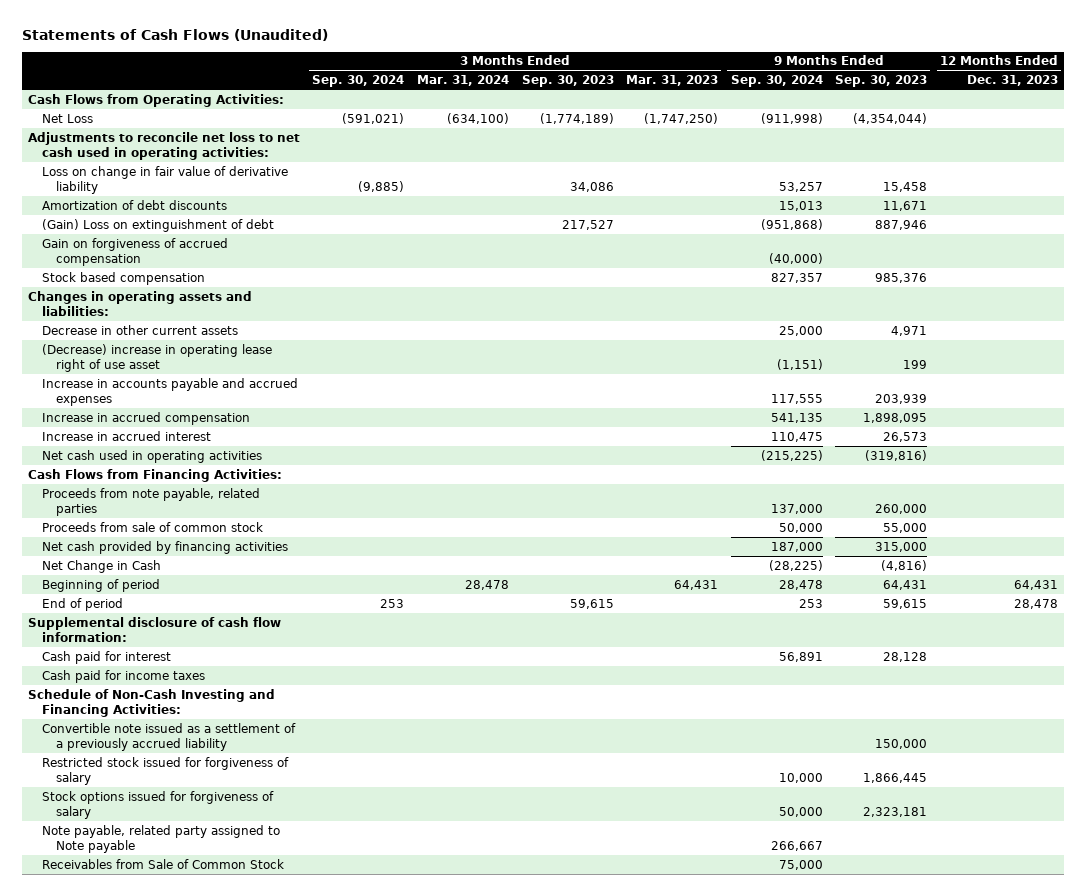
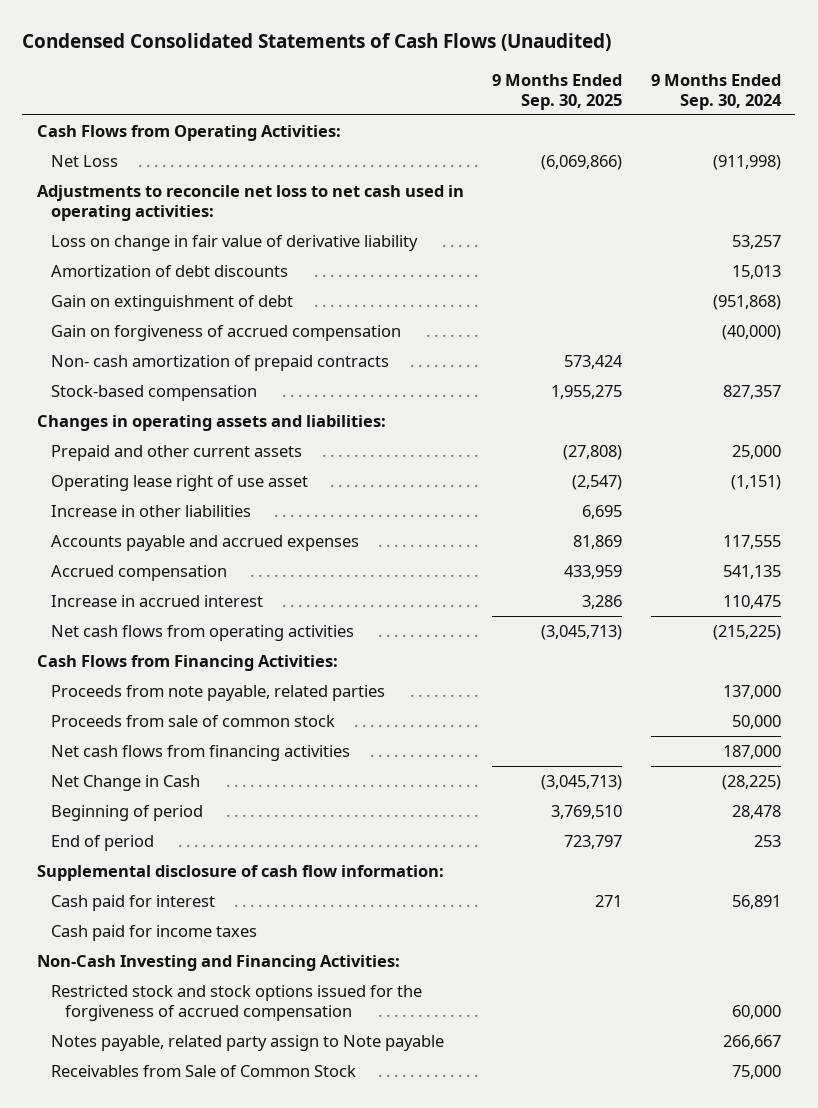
- Statements of Cash Flows (Unaudited)
+ Condensed Consolidated Statements of Cash Flows (Unaudited)
- | 3 Months Ended Sep. 30, 2024 | 3 Months Ended Mar. 31, 2024 | 3 Months Ended Sep. 30, 2023 | 3 Months Ended Mar. 31, 2023 | 9 Months Ended Sep. 30, 2024 | 9 Months Ended Sep. 30, 2023 | 12 Months Ended Dec. 31, 2023
+ | 9 Months Ended Sep. 30, 2025 | 9 Months Ended Sep. 30, 2024
- (Gain) Loss on extinguishment of debt | | | 217,527 | | (951,868) | 887,946 |
+ Gain on extinguishment of debt | | (951,868)
- Stock based compensation | | | | | 827,357 | 985,376 |
+ Non- cash amortization of prepaid contracts | 573,424 |
+ Stock-based compensation | 1,955,275 | 827,357
- Decrease in other current assets | | | | | 25,000 | 4,971 |
- (Decrease) increase in operating lease right of use asset | | | | | (1,151) | 199 |
- Increase in accounts payable and accrued expenses | | | | | 117,555 | 203,939 |
- Increase in accrued compensation | | | | | 541,135 | 1,898,095 |
+ Prepaid and other current assets | (27,808) | 25,000
+ Operating lease right of use asset | (2,547) | (1,151)
+ Increase in other liabilities | 6,695 |
+ Accounts payable and accrued expenses | 81,869 | 117,555
+ Accrued compensation | 433,959 | 541,135
- Net cash used in operating activities | | | | | (215,225) | (319,816) |
+ Net cash flows from operating activities | (3,045,713) | (215,225)
- Net cash provided by financing activities | | | | | 187,000 | 315,000 |
+ Net cash flows from financing activities | | 187,000
- Schedule of Non-Cash Investing and Financing Activities:
- Convertible note issued as a settlement of a previously accrued liability | | | | | | 150,000 |
- Restricted stock issued for forgiveness of salary | | | | | 10,000 | 1,866,445 |
- Stock options issued for forgiveness of salary | | | | | 50,000 | 2,323,181 |
- Note payable, related party assigned to Note payable | | | | | 266,667 | |
+ Non-Cash Investing and Financing Activities:
+ Restricted stock and stock options issued for the forgiveness of accrued compensation | | 60,000
+ Notes payable, related party assign to Note payable | | 266,667

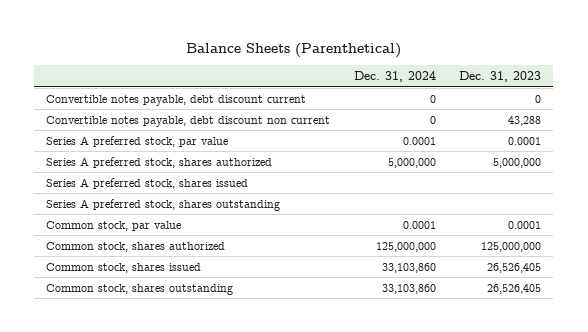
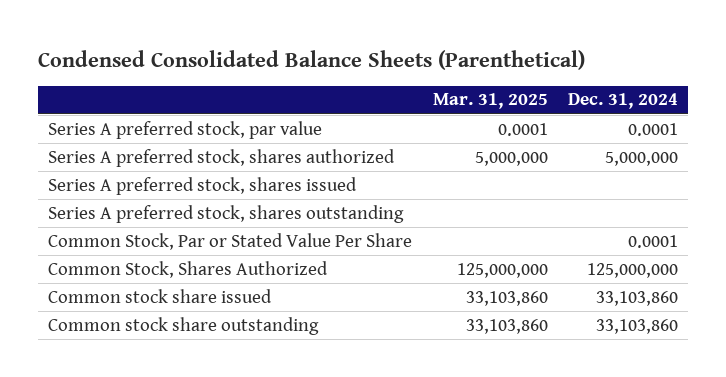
- Balance Sheets (Parenthetical)
+ Condensed Consolidated Balance Sheets (Parenthetical)
- | Dec. 31, 2024 | Dec. 31, 2023
+ | Mar. 31, 2025 | Dec. 31, 2024
- Convertible notes payable, debt discount current | 0 | 0
- Convertible notes payable, debt discount non current | 0 | 43,288
- Common stock, par value | 0.0001 | 0.0001
- Common stock, shares authorized | 125,000,000 | 125,000,000
- Common stock, shares issued | 33,103,860 | 26,526,405
- Common stock, shares outstanding | 33,103,860 | 26,526,405
+ Common Stock, Par or Stated Value Per Share | | 0.0001
+ Common Stock, Shares Authorized | 125,000,000 | 125,000,000
+ Common stock share issued | 33,103,860 | 33,103,860
+ Common stock share outstanding | 33,103,860 | 33,103,860

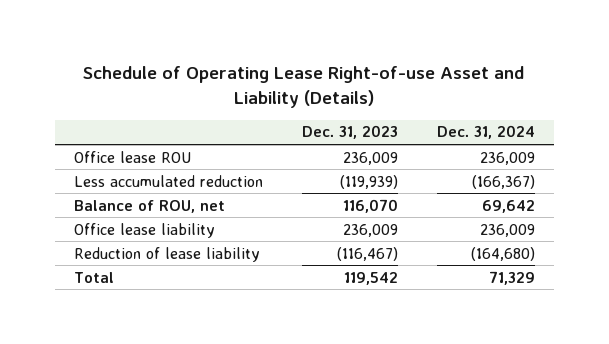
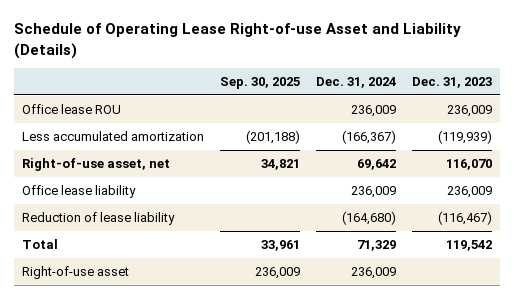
- | Dec. 31, 2023 | Dec. 31, 2024
+ | Sep. 30, 2025 | Dec. 31, 2024 | Dec. 31, 2023
- Less accumulated reduction | (119,939) | (166,367)
- Balance of ROU, net | 116,070 | 69,642
+ Less accumulated amortization | (201,188) | (166,367) | (119,939)
+ Right-of-use asset, net | 34,821 | 69,642 | 116,070
+ Right-of-use asset | 236,009 | 236,009 |

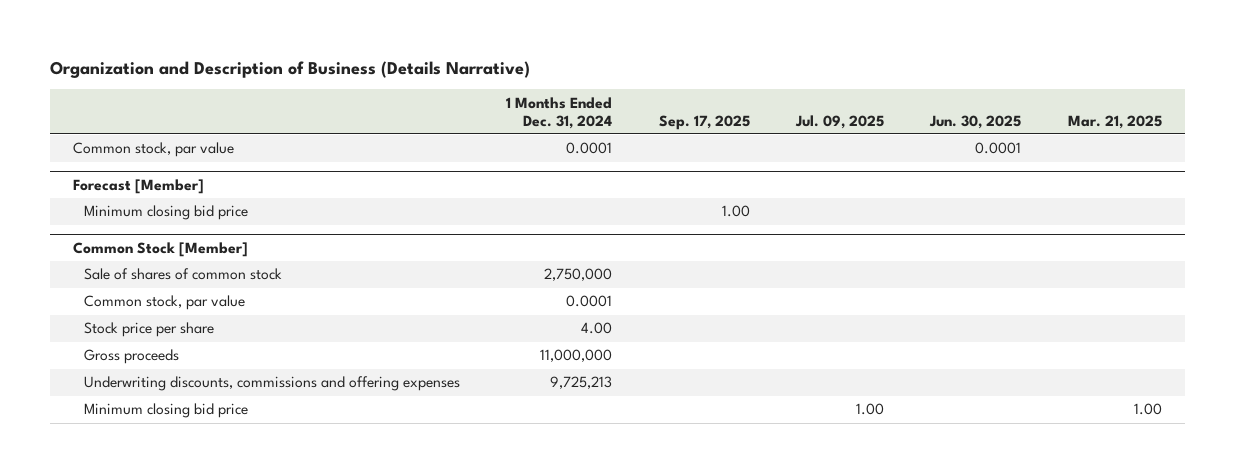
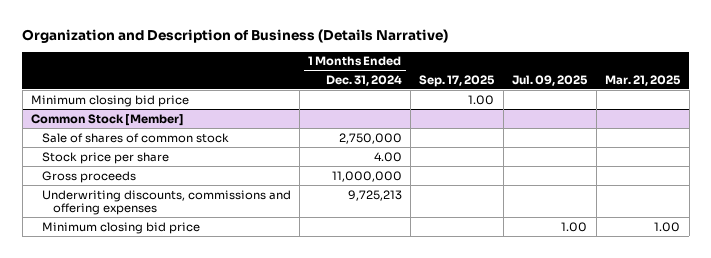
- | 1 Months Ended Dec. 31, 2024 | Sep. 17, 2025 | Jul. 09, 2025 | Jun. 30, 2025 | Mar. 21, 2025
+ | 1 Months Ended Dec. 31, 2024 | Sep. 17, 2025 | Jul. 09, 2025 | Mar. 21, 2025
- Common stock, par value | 0.0001 | | | 0.0001 |
- Forecast [Member]
@ Common Stock [Member]
- Common stock, par value | 0.0001 | | | |

